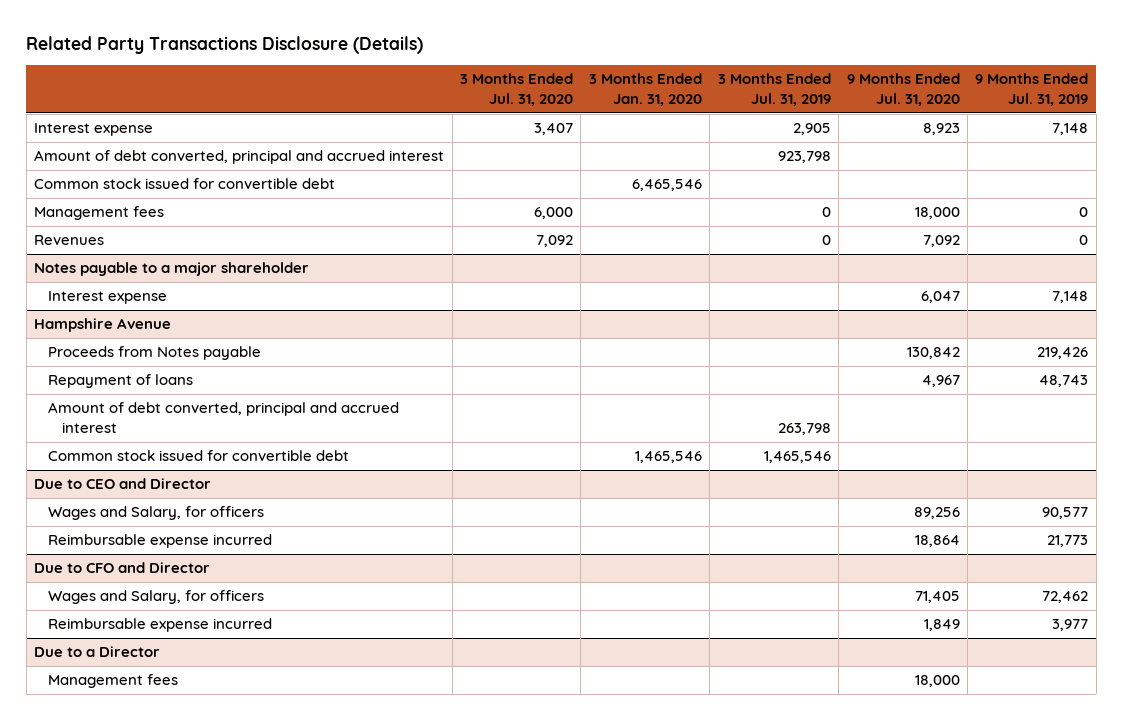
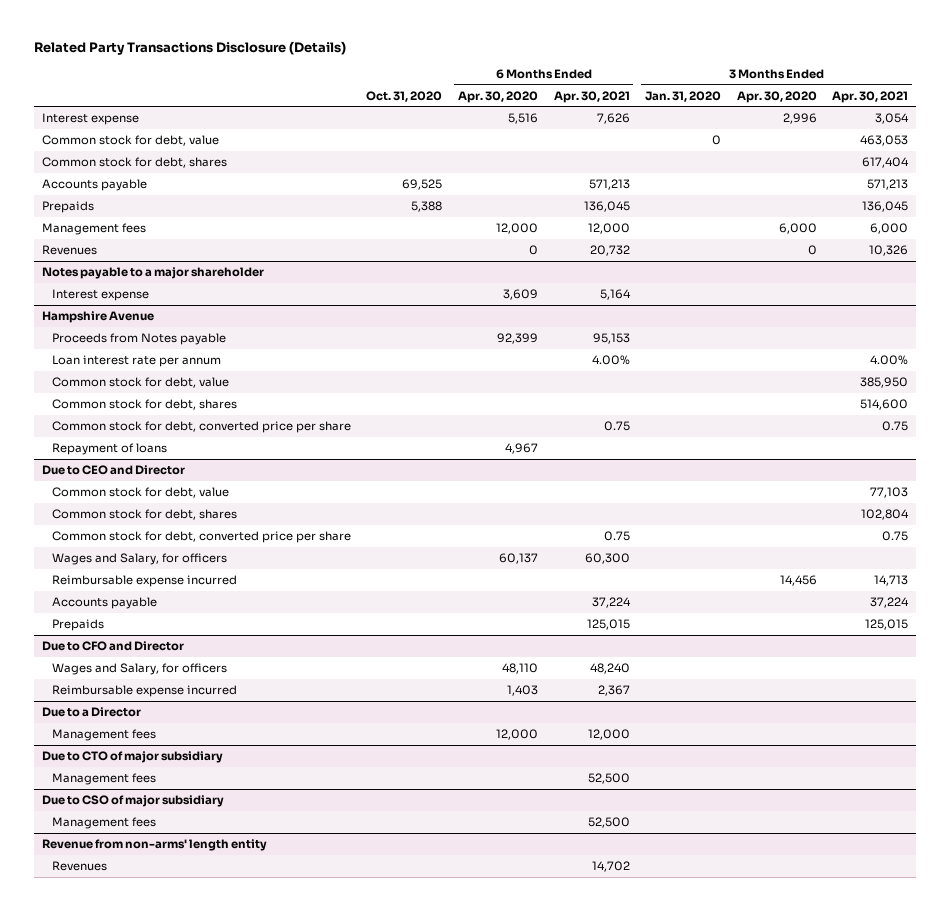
- | 3 Months Ended Jul. 31, 2020 | 3 Months Ended Jan. 31, 2020 | 3 Months Ended Jul. 31, 2019 | 9 Months Ended Jul. 31, 2020 | 9 Months Ended Jul. 31, 2019
+ | Oct. 31, 2020 | 6 Months Ended Apr. 30, 2020 | 6 Months Ended Apr. 30, 2021 | 3 Months Ended Jan. 31, 2020 | 3 Months Ended Apr. 30, 2020 | 3 Months Ended Apr. 30, 2021
- Amount of debt converted, principal and accrued interest | | | 923,798 | |
- Common stock issued for convertible debt | | 6,465,546 | | |
+ Common stock for debt, value | | | | 0 | | 463,053
+ Common stock for debt, shares | | | | | | 617,404
+ Accounts payable | 69,525 | | 571,213 | | | 571,213
+ Prepaids | 5,388 | | 136,045 | | | 136,045
@ Hampshire Avenue
+ Loan interest rate per annum | | | 4.00% | | | 4.00%
+ Common stock for debt, value | | | | | | 385,950
+ Common stock for debt, shares | | | | | | 514,600
+ Common stock for debt, converted price per share | | | 0.75 | | | 0.75
- Amount of debt converted, principal and accrued interest | | | 263,798 | |
- Common stock issued for convertible debt | | 1,465,546 | 1,465,546 | |
@ Due to CEO and Director
+ Common stock for debt, value | | | | | | 77,103
+ Common stock for debt, shares | | | | | | 102,804
+ Common stock for debt, converted price per share | | | 0.75 | | | 0.75
+ Accounts payable | | | 37,224 | | | 37,224
+ Prepaids | | | 125,015 | | | 125,015
+ Due to CTO of major subsidiary
+ Management fees | | | 52,500 | | |
+ Due to CSO of major subsidiary
+ Management fees | | | 52,500 | | |
+ Revenue from non-arms' length entity
+ Revenues | | | 14,702 | | |

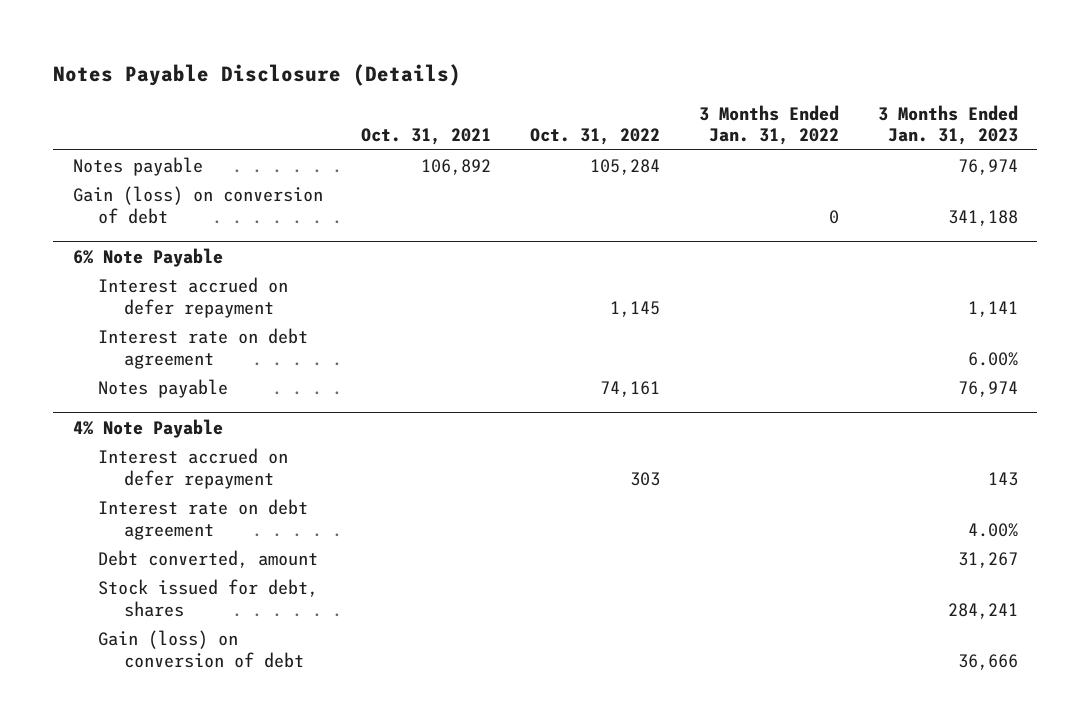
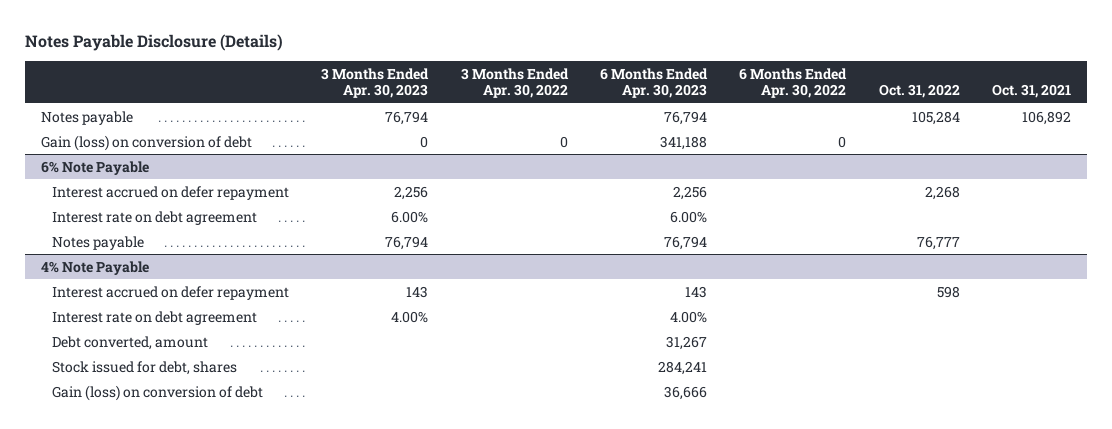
- | Oct. 31, 2021 | Oct. 31, 2022 | 3 Months Ended Jan. 31, 2022 | 3 Months Ended Jan. 31, 2023
+ | 3 Months Ended Apr. 30, 2023 | 3 Months Ended Apr. 30, 2022 | 6 Months Ended Apr. 30, 2023 | 6 Months Ended Apr. 30, 2022 | Oct. 31, 2022 | Oct. 31, 2021
@ 6% Note Payable
- Interest accrued on defer repayment | | 1,145 | | 1,141
+ Interest accrued on defer repayment | 2,256 | | 2,256 | | 2,268 |
- Notes payable | | 74,161 | | 76,974
+ Notes payable | 76,794 | | 76,794 | | 76,777 |
@ 4% Note Payable
- Interest accrued on defer repayment | | 303 | | 143
+ Interest accrued on defer repayment | 143 | | 143 | | 598 |

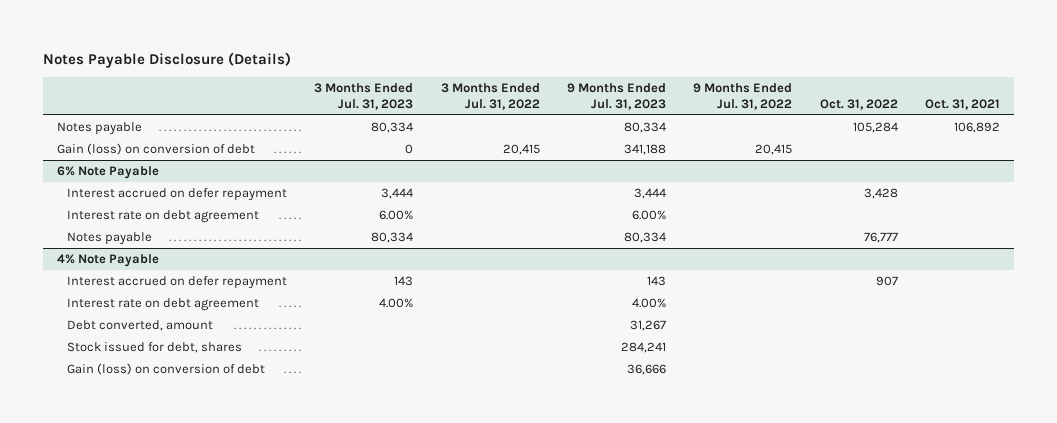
- | 3 Months Ended Apr. 30, 2023 | 3 Months Ended Apr. 30, 2022 | 6 Months Ended Apr. 30, 2023 | 6 Months Ended Apr. 30, 2022 | Oct. 31, 2022 | Oct. 31, 2021
+ | 3 Months Ended Jul. 31, 2023 | 3 Months Ended Jul. 31, 2022 | 9 Months Ended Jul. 31, 2023 | 9 Months Ended Jul. 31, 2022 | Oct. 31, 2022 | Oct. 31, 2021
@ 6% Note Payable
- Interest accrued on defer repayment | 2,256 | | 2,256 | | 2,268 |
+ Interest accrued on defer repayment | 3,444 | | 3,444 | | 3,428 |
@ 4% Note Payable
- Interest accrued on defer repayment | 143 | | 143 | | 598 |
+ Interest accrued on defer repayment | 143 | | 143 | | 907 |

